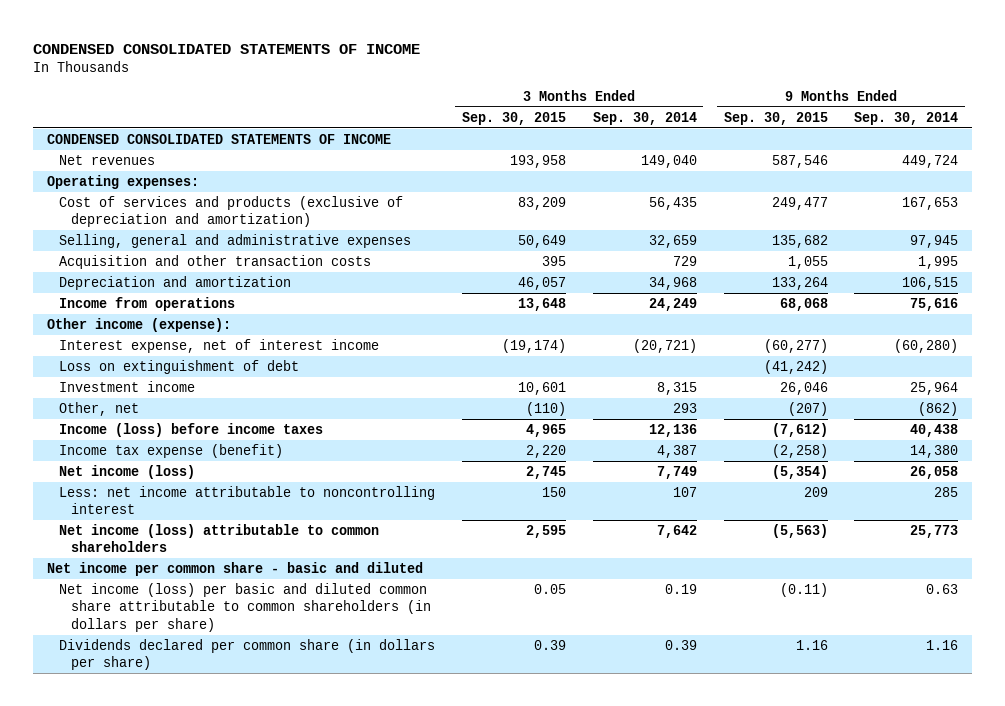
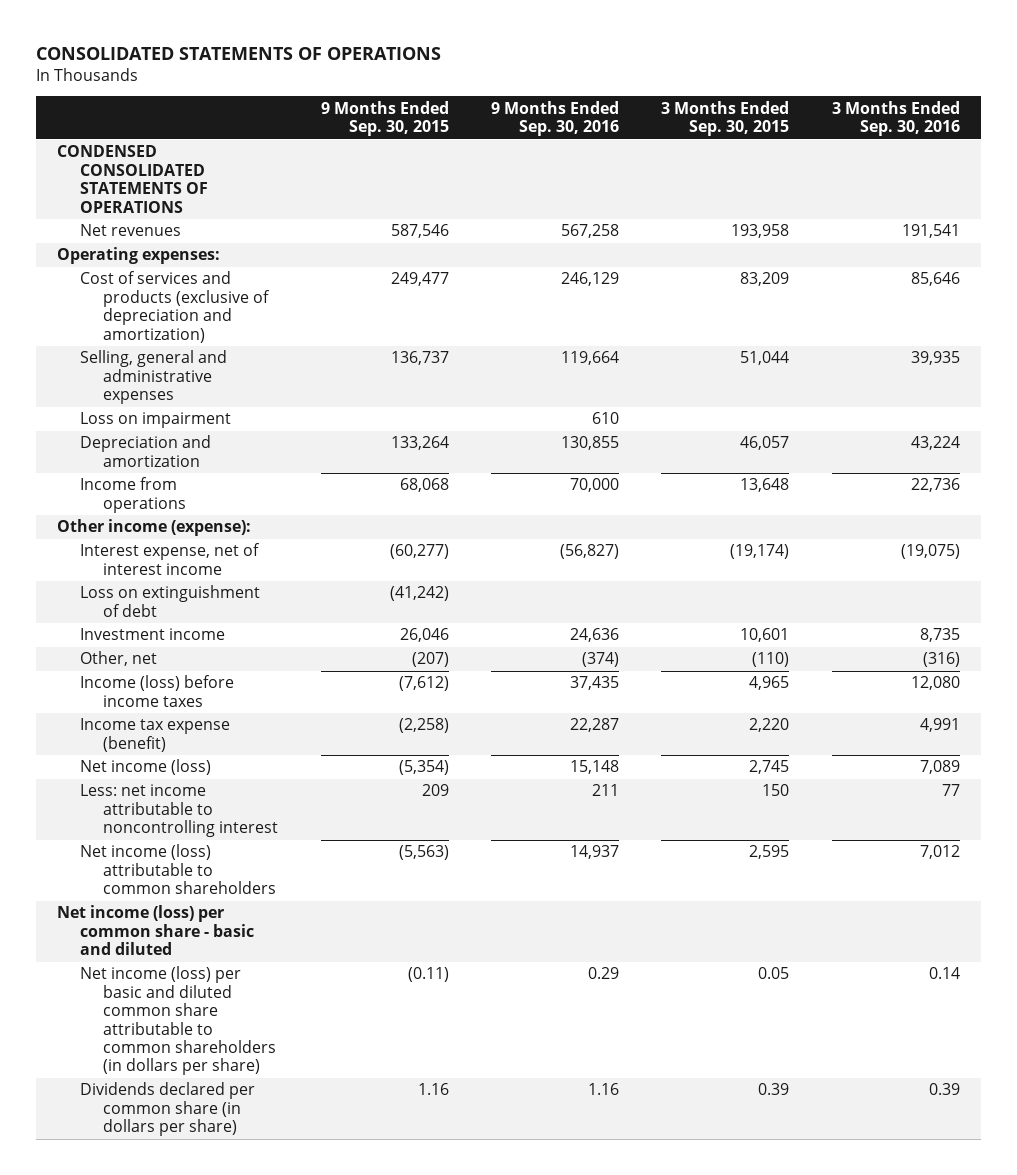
- CONDENSED CONSOLIDATED STATEMENTS OF INCOME
+ CONSOLIDATED STATEMENTS OF OPERATIONS
- | 3 Months Ended Sep. 30, 2015 | 3 Months Ended Sep. 30, 2014 | 9 Months Ended Sep. 30, 2015 | 9 Months Ended Sep. 30, 2014
+ | 9 Months Ended Sep. 30, 2015 | 9 Months Ended Sep. 30, 2016 | 3 Months Ended Sep. 30, 2015 | 3 Months Ended Sep. 30, 2016
- CONDENSED CONSOLIDATED STATEMENTS OF INCOME
+ CONDENSED CONSOLIDATED STATEMENTS OF OPERATIONS
- Selling, general and administrative expenses | 50,649 | 32,659 | 135,682 | 97,945
- Acquisition and other transaction costs | 395 | 729 | 1,055 | 1,995
+ Selling, general and administrative expenses | 136,737 | 119,664 | 51,044 | 39,935
+ Loss on impairment | | 610 | |
- Net income per common share - basic and diluted
+ Net income (loss) per common share - basic and diluted

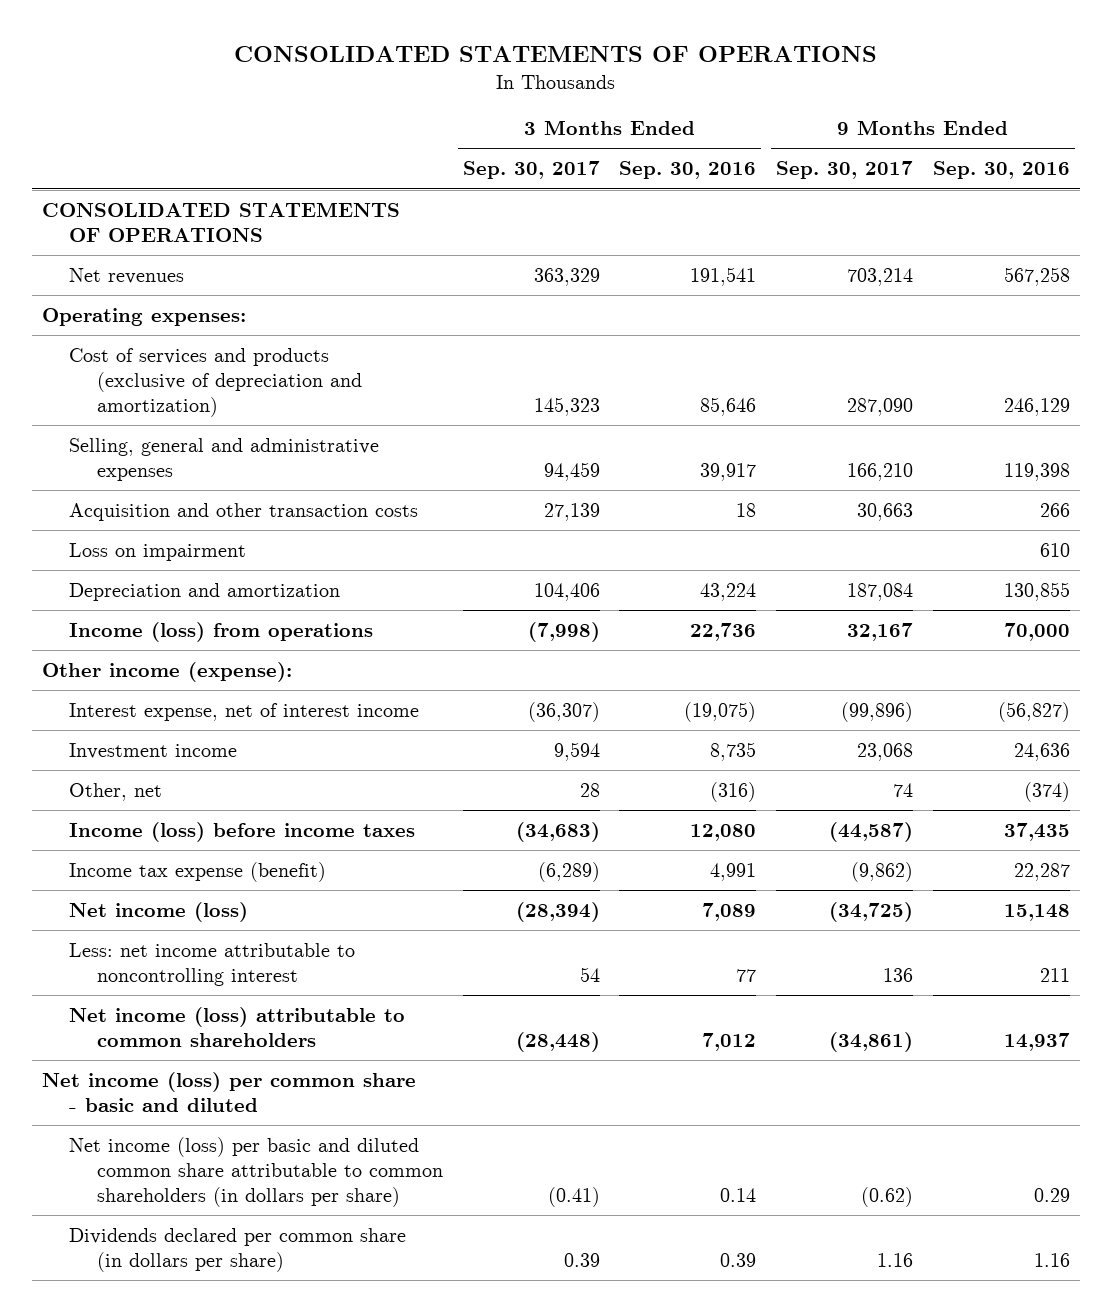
- | 9 Months Ended Sep. 30, 2015 | 9 Months Ended Sep. 30, 2016 | 3 Months Ended Sep. 30, 2015 | 3 Months Ended Sep. 30, 2016
+ | 3 Months Ended Sep. 30, 2017 | 3 Months Ended Sep. 30, 2016 | 9 Months Ended Sep. 30, 2017 | 9 Months Ended Sep. 30, 2016
- CONDENSED CONSOLIDATED STATEMENTS OF OPERATIONS
+ CONSOLIDATED STATEMENTS OF OPERATIONS
- Selling, general and administrative expenses | 136,737 | 119,664 | 51,044 | 39,935
+ Selling, general and administrative expenses | 94,459 | 39,917 | 166,210 | 119,398
+ Acquisition and other transaction costs | 27,139 | 18 | 30,663 | 266
- Income from operations | 68,068 | 70,000 | 13,648 | 22,736
+ Income (loss) from operations | (7,998) | 22,736 | 32,167 | 70,000
- Loss on extinguishment of debt | (41,242) | | |

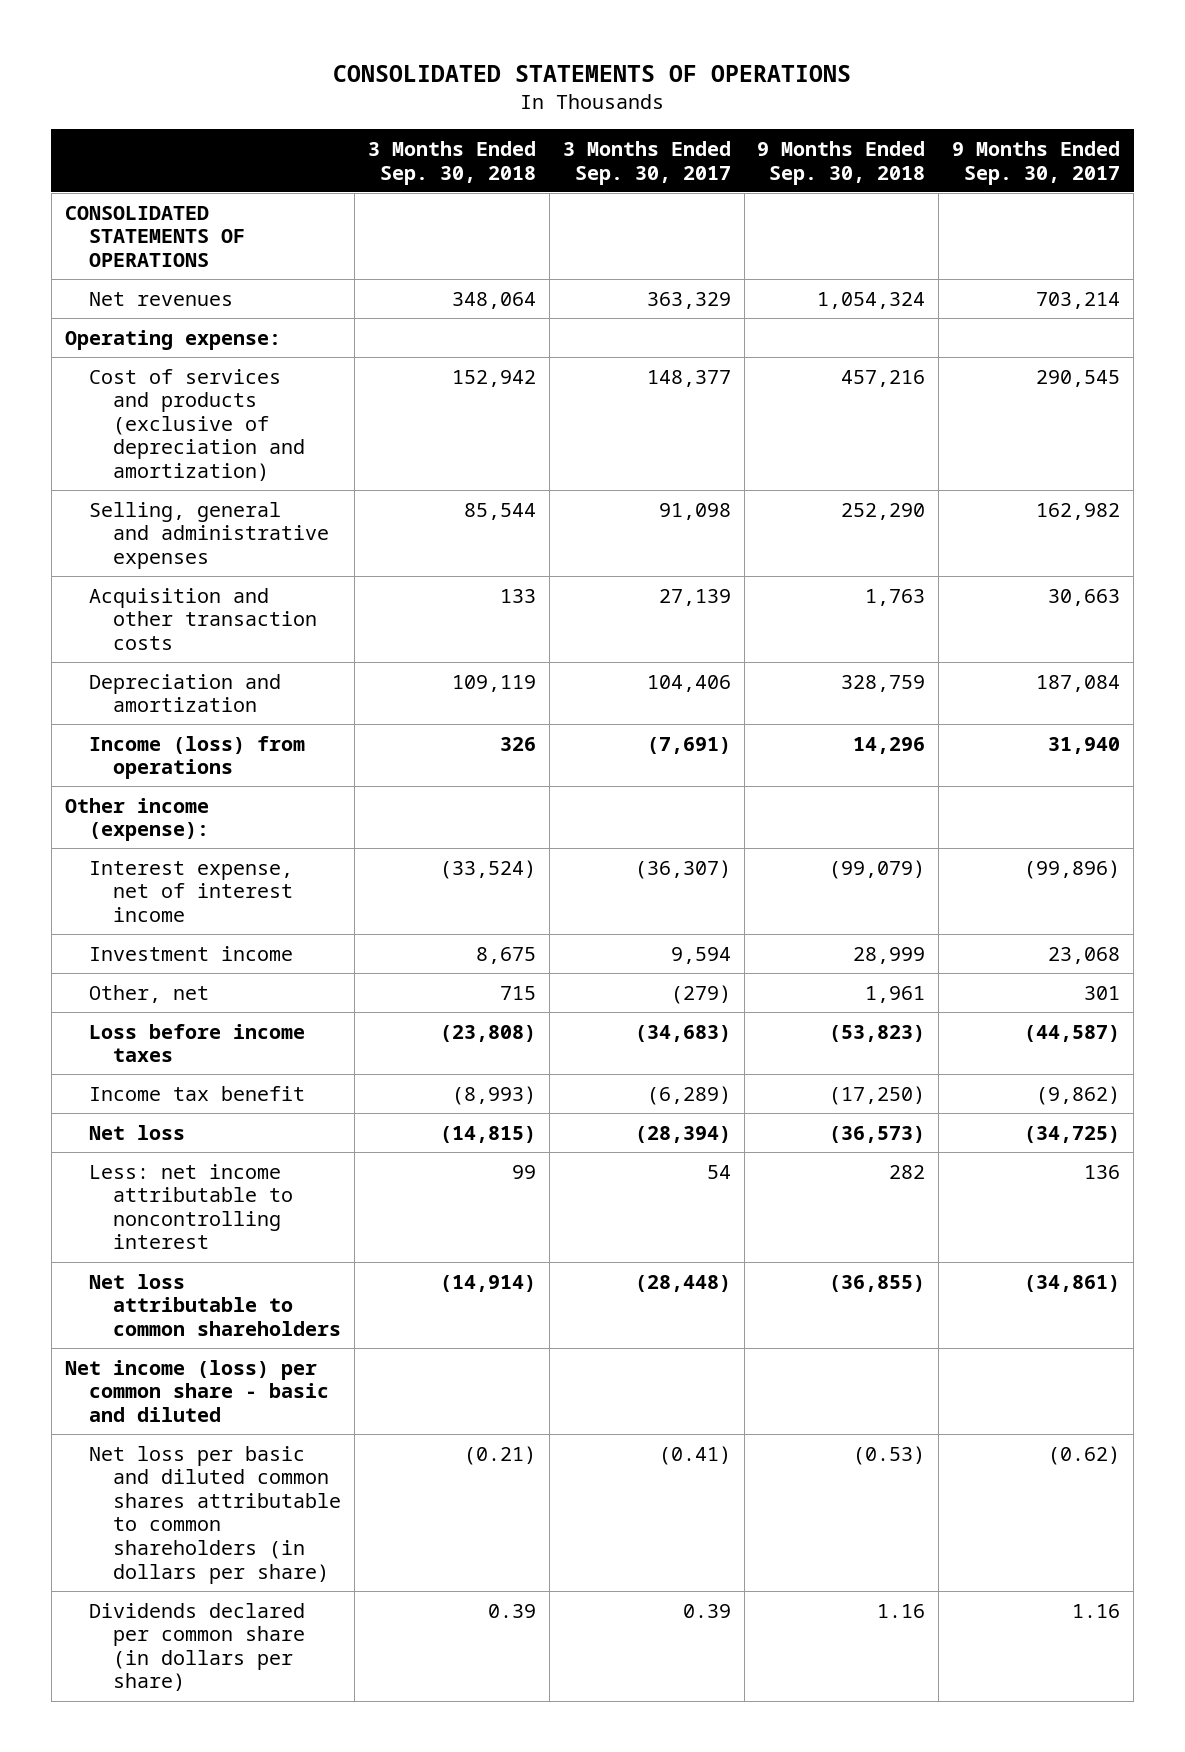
- | 3 Months Ended Sep. 30, 2017 | 3 Months Ended Sep. 30, 2016 | 9 Months Ended Sep. 30, 2017 | 9 Months Ended Sep. 30, 2016
+ | 3 Months Ended Sep. 30, 2018 | 3 Months Ended Sep. 30, 2017 | 9 Months Ended Sep. 30, 2018 | 9 Months Ended Sep. 30, 2017
- Operating expenses:
- Cost of services and products (exclusive of depreciation and amortization) | 145,323 | 85,646 | 287,090 | 246,129
- Selling, general and administrative expenses | 94,459 | 39,917 | 166,210 | 119,398
+ Operating expense:
+ Cost of services and products (exclusive of depreciation and amortization) | 152,942 | 148,377 | 457,216 | 290,545
+ Selling, general and administrative expenses | 85,544 | 91,098 | 252,290 | 162,982
- Loss on impairment | | | | 610
- Income (loss) from operations | (7,998) | 22,736 | 32,167 | 70,000
+ Income (loss) from operations | 326 | (7,691) | 14,296 | 31,940
- Other, net | 28 | (316) | 74 | (374)
- Income (loss) before income taxes | (34,683) | 12,080 | (44,587) | 37,435
- Income tax expense (benefit) | (6,289) | 4,991 | (9,862) | 22,287
- Net income (loss) | (28,394) | 7,089 | (34,725) | 15,148
+ Other, net | 715 | (279) | 1,961 | 301
+ Loss before income taxes | (23,808) | (34,683) | (53,823) | (44,587)
+ Income tax benefit | (8,993) | (6,289) | (17,250) | (9,862)
+ Net loss | (14,815) | (28,394) | (36,573) | (34,725)
- Net income (loss) attributable to common shareholders | (28,448) | 7,012 | (34,861) | 14,937
+ Net loss attributable to common shareholders | (14,914) | (28,448) | (36,855) | (34,861)
- Net income (loss) per basic and diluted common share attributable to common shareholders (in dollars per share) | (0.41) | 0.14 | (0.62) | 0.29
+ Net loss per basic and diluted common shares attributable to common shareholders (in dollars per share) | (0.21) | (0.41) | (0.53) | (0.62)

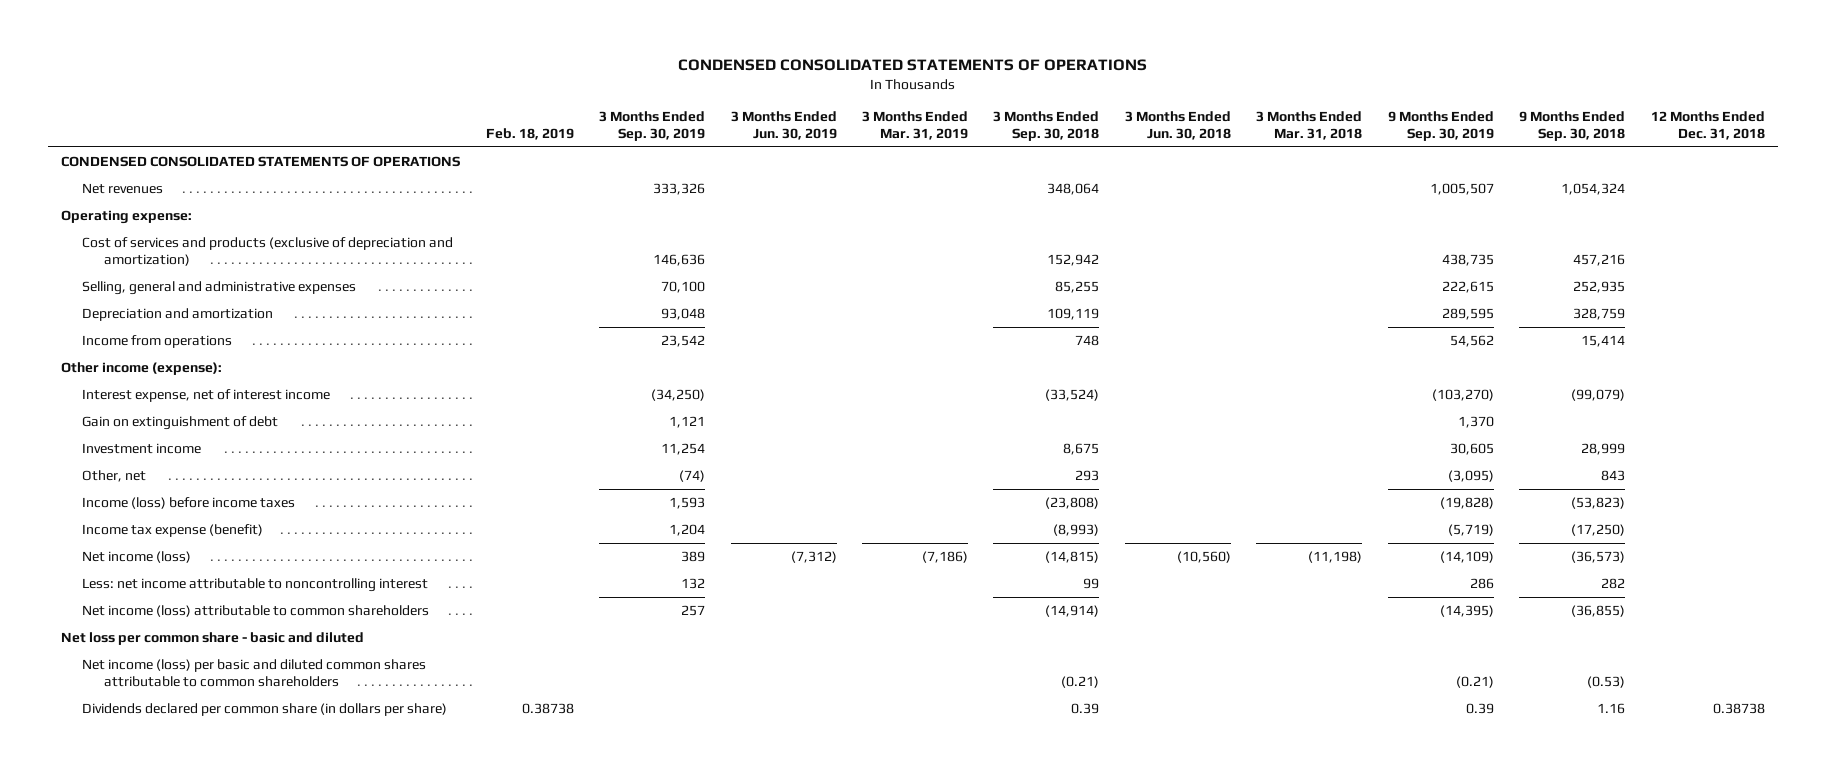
- CONSOLIDATED STATEMENTS OF OPERATIONS
+ CONDENSED CONSOLIDATED STATEMENTS OF OPERATIONS
- | 3 Months Ended Sep. 30, 2018 | 3 Months Ended Sep. 30, 2017 | 9 Months Ended Sep. 30, 2018 | 9 Months Ended Sep. 30, 2017
+ | Feb. 18, 2019 | 3 Months Ended Sep. 30, 2019 | 3 Months Ended Jun. 30, 2019 | 3 Months Ended Mar. 31, 2019 | 3 Months Ended Sep. 30, 2018 | 3 Months Ended Jun. 30, 2018 | 3 Months Ended Mar. 31, 2018 | 9 Months Ended Sep. 30, 2019 | 9 Months Ended Sep. 30, 2018 | 12 Months Ended Dec. 31, 2018
- CONSOLIDATED STATEMENTS OF OPERATIONS
+ CONDENSED CONSOLIDATED STATEMENTS OF OPERATIONS
- Selling, general and administrative expenses | 85,544 | 91,098 | 252,290 | 162,982
- Acquisition and other transaction costs | 133 | 27,139 | 1,763 | 30,663
+ Selling, general and administrative expenses | | 70,100 | | | 85,255 | | | 222,615 | 252,935 |
- Income (loss) from operations | 326 | (7,691) | 14,296 | 31,940
+ Income from operations | | 23,542 | | | 748 | | | 54,562 | 15,414 |
+ Gain on extinguishment of debt | | 1,121 | | | | | | 1,370 | |
- Other, net | 715 | (279) | 1,961 | 301
- Loss before income taxes | (23,808) | (34,683) | (53,823) | (44,587)
- Income tax benefit | (8,993) | (6,289) | (17,250) | (9,862)
- Net loss | (14,815) | (28,394) | (36,573) | (34,725)
+ Other, net | | (74) | | | 293 | | | (3,095) | 843 |
+ Income (loss) before income taxes | | 1,593 | | | (23,808) | | | (19,828) | (53,823) |
+ Income tax expense (benefit) | | 1,204 | | | (8,993) | | | (5,719) | (17,250) |
+ Net income (loss) | | 389 | (7,312) | (7,186) | (14,815) | (10,560) | (11,198) | (14,109) | (36,573) |
- Net loss attributable to common shareholders | (14,914) | (28,448) | (36,855) | (34,861)
- Net income (loss) per common share - basic and diluted
- Net loss per basic and diluted common shares attributable to common shareholders (in dollars per share) | (0.21) | (0.41) | (0.53) | (0.62)
+ Net income (loss) attributable to common shareholders | | 257 | | | (14,914) | | | (14,395) | (36,855) |
+ Net loss per common share - basic and diluted
+ Net income (loss) per basic and diluted common shares attributable to common shareholders | | | | | (0.21) | | | (0.21) | (0.53) |

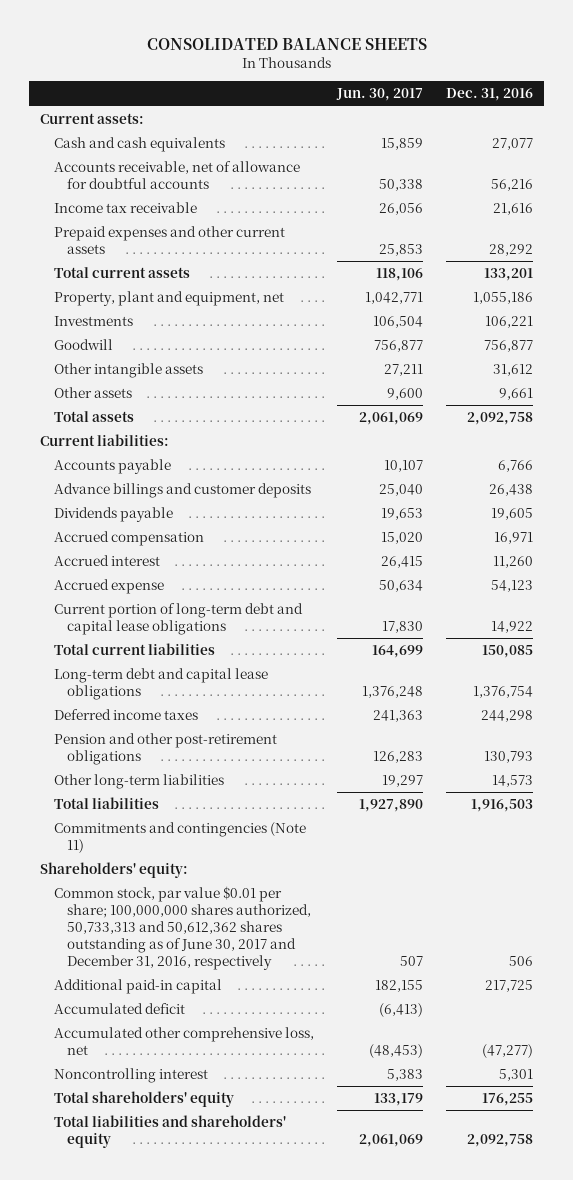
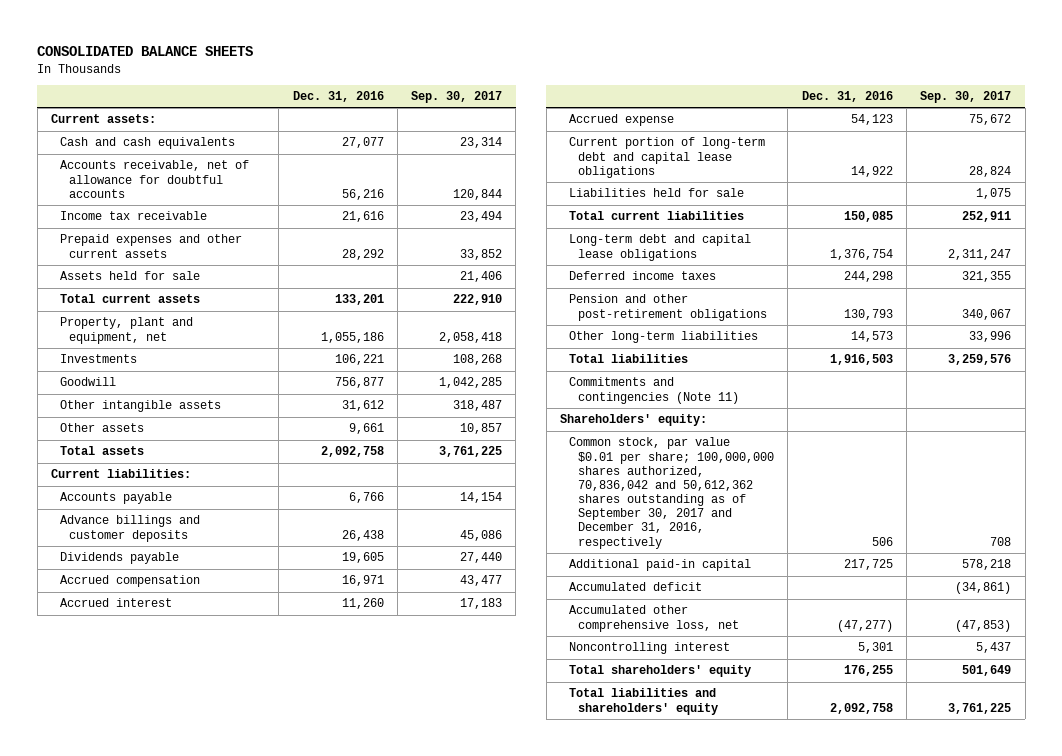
- | Jun. 30, 2017 | Dec. 31, 2016
+ | Dec. 31, 2016 | Sep. 30, 2017
+ Assets held for sale | | 21,406
+ Liabilities held for sale | | 1,075
- Common stock, par value $0.01 per share; 100,000,000 shares authorized, 50,733,313 and 50,612,362 shares outstanding as of June 30, 2017 and December 31, 2016, respectively | 507 | 506
+ Common stock, par value $0.01 per share; 100,000,000 shares authorized, 70,836,042 and 50,612,362 shares outstanding as of September 30, 2017 and December 31, 2016, respectively | 506 | 708

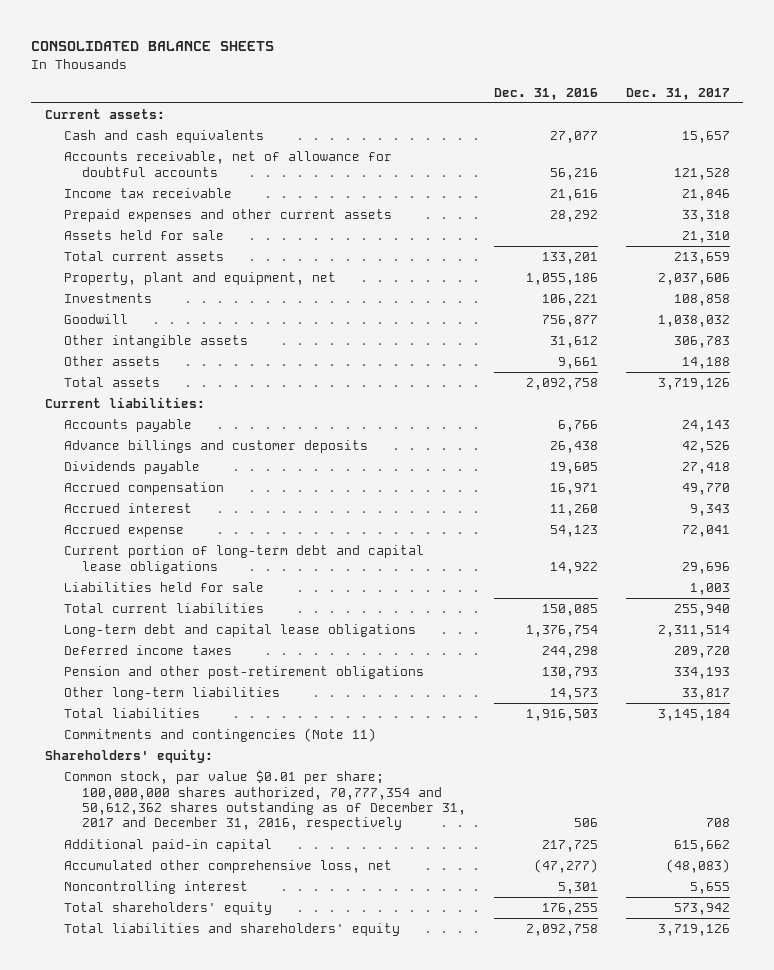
- | Dec. 31, 2016 | Sep. 30, 2017
+ | Dec. 31, 2016 | Dec. 31, 2017
- Common stock, par value $0.01 per share; 100,000,000 shares authorized, 70,836,042 and 50,612,362 shares outstanding as of September 30, 2017 and December 31, 2016, respectively | 506 | 708
+ Common stock, par value $0.01 per share; 100,000,000 shares authorized, 70,777,354 and 50,612,362 shares outstanding as of December 31, 2017 and December 31, 2016, respectively | 506 | 708
- Accumulated deficit | | (34,861)

